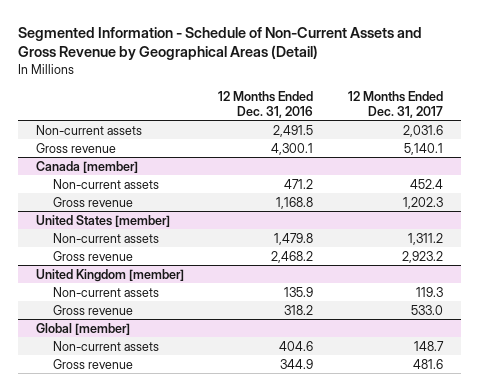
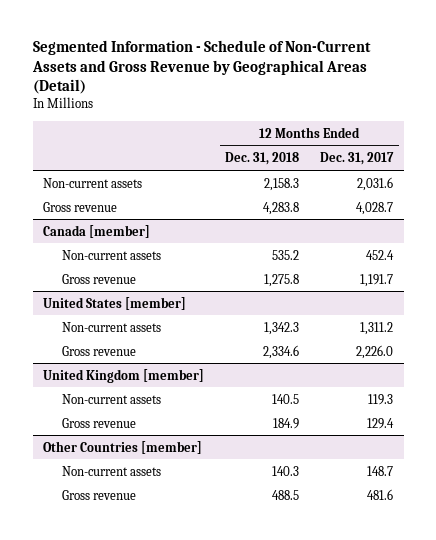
- | 12 Months Ended Dec. 31, 2016 | 12 Months Ended Dec. 31, 2017
+ | 12 Months Ended Dec. 31, 2018 | 12 Months Ended Dec. 31, 2017
- Gross revenue | 4,300.1 | 5,140.1
+ Gross revenue | 4,283.8 | 4,028.7
@ Canada [member]
- Gross revenue | 1,168.8 | 1,202.3
+ Gross revenue | 1,275.8 | 1,191.7
@ United States [member]
- Gross revenue | 2,468.2 | 2,923.2
+ Gross revenue | 2,334.6 | 2,226.0
@ United Kingdom [member]
- Gross revenue | 318.2 | 533.0
- Global [member]
@ United Kingdom [member]
+ Gross revenue | 184.9 | 129.4
+ Other Countries [member]

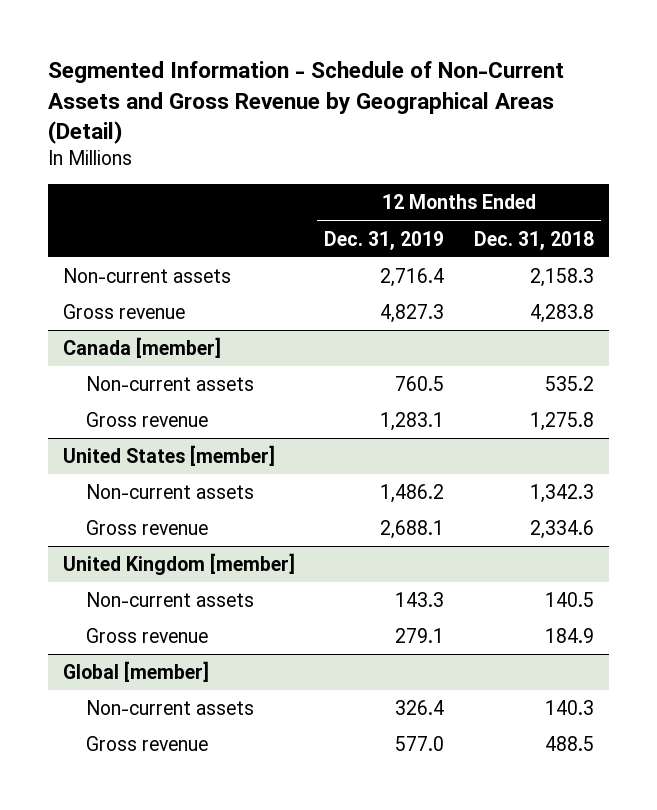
- | 12 Months Ended Dec. 31, 2018 | 12 Months Ended Dec. 31, 2017
+ | 12 Months Ended Dec. 31, 2019 | 12 Months Ended Dec. 31, 2018
- Other Countries [member]
+ Global [member]

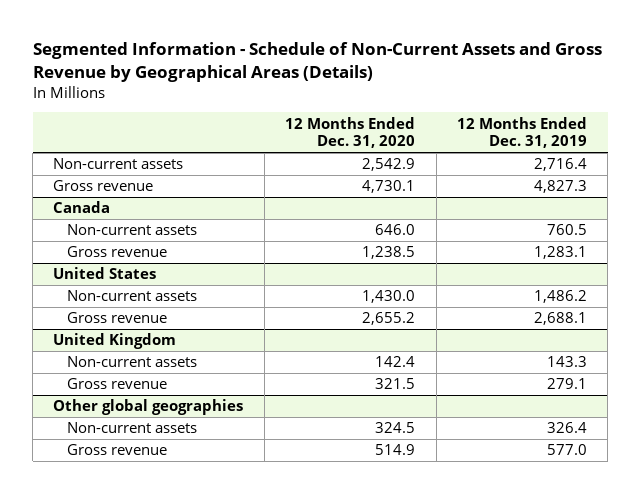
- Segmented Information - Schedule of Non-Current Assets and Gross Revenue by Geographical Areas (Detail)
+ Segmented Information - Schedule of Non-Current Assets and Gross Revenue by Geographical Areas (Details)
- | 12 Months Ended Dec. 31, 2019 | 12 Months Ended Dec. 31, 2018
+ | 12 Months Ended Dec. 31, 2020 | 12 Months Ended Dec. 31, 2019
- Canada [member]
+ Canada
- United States [member]
+ United States
- United Kingdom [member]
+ United Kingdom
- Global [member]
+ Other global geographies

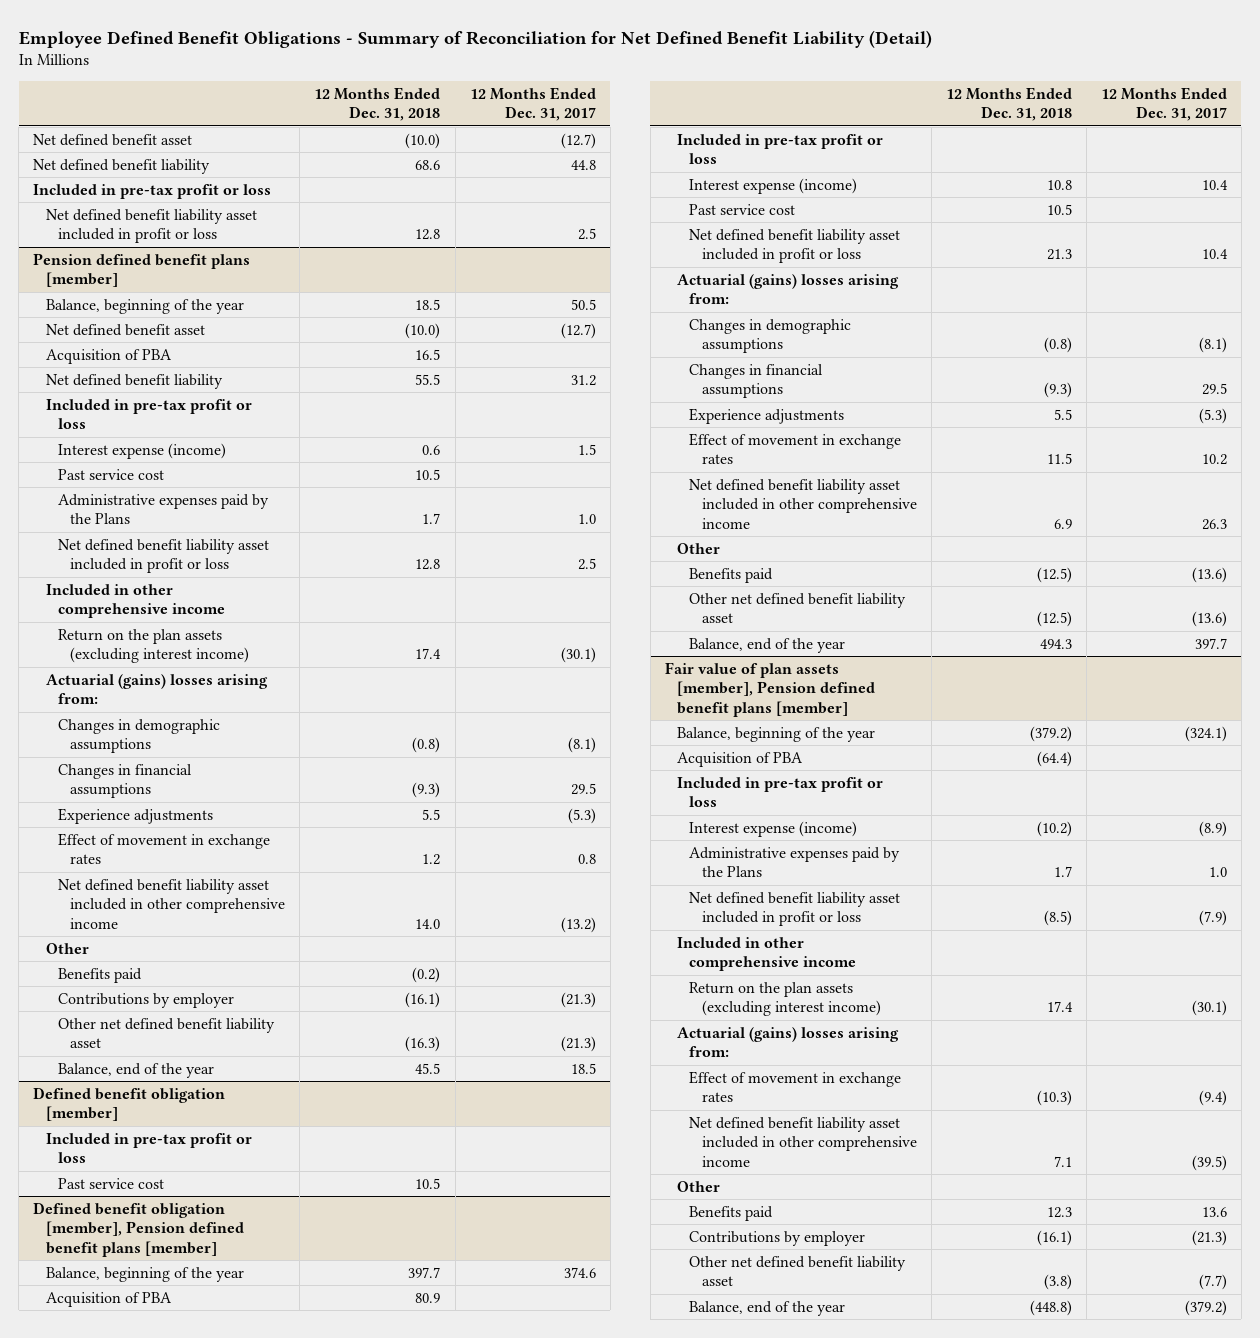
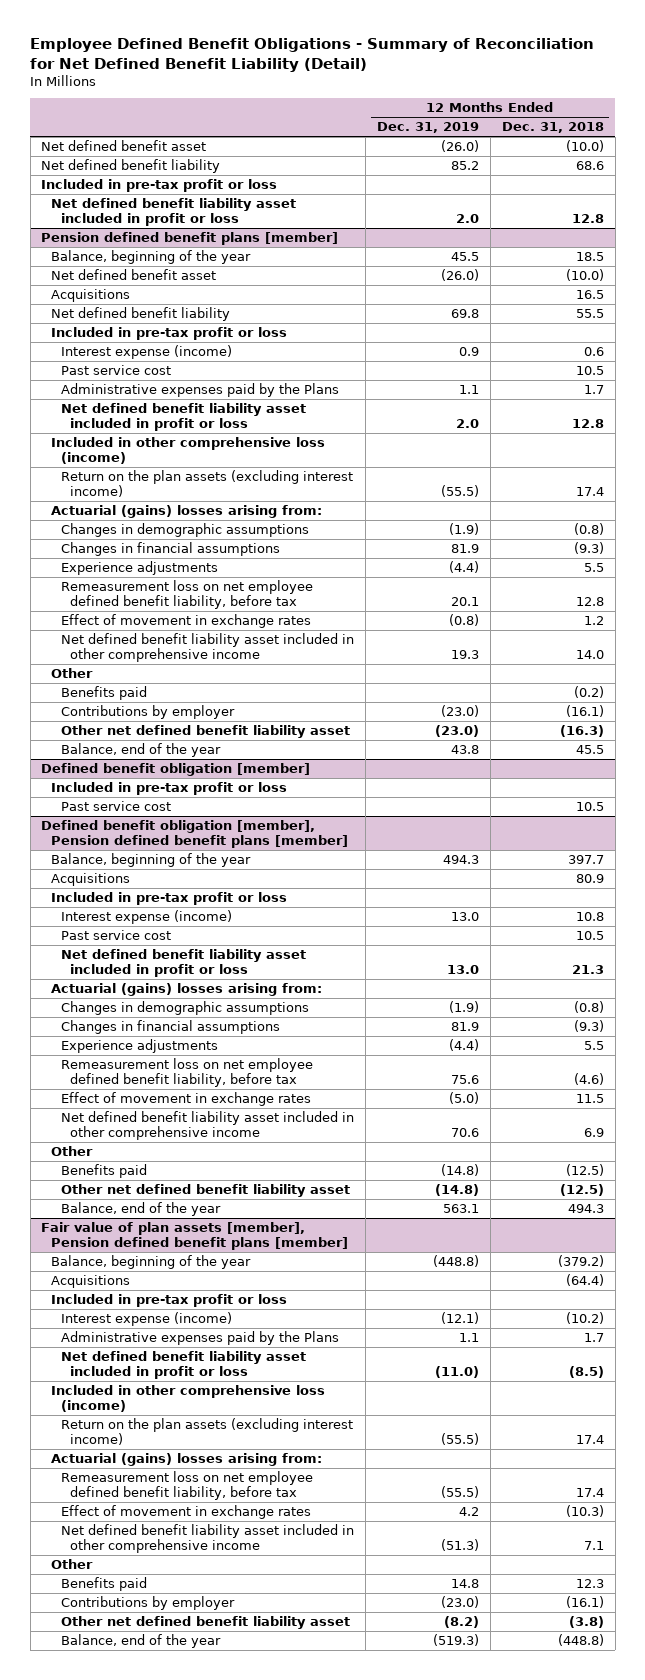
- | 12 Months Ended Dec. 31, 2018 | 12 Months Ended Dec. 31, 2017
+ | 12 Months Ended Dec. 31, 2019 | 12 Months Ended Dec. 31, 2018
@ Pension defined benefit plans [member]
- Acquisition of PBA | 16.5 |
+ Acquisitions | | 16.5
- Included in other comprehensive income
+ Included in other comprehensive loss (income)
+ Remeasurement loss on net employee defined benefit liability, before tax | 20.1 | 12.8
@ Defined benefit obligation [member], Pension defined benefit plans [member]
- Acquisition of PBA | 80.9 |
+ Acquisitions | | 80.9
+ Remeasurement loss on net employee defined benefit liability, before tax | 75.6 | (4.6)
@ Fair value of plan assets [member], Pension defined benefit plans [member]
- Acquisition of PBA | (64.4) |
+ Acquisitions | | (64.4)
- Included in other comprehensive income
+ Included in other comprehensive loss (income)
+ Remeasurement loss on net employee defined benefit liability, before tax | (55.5) | 17.4

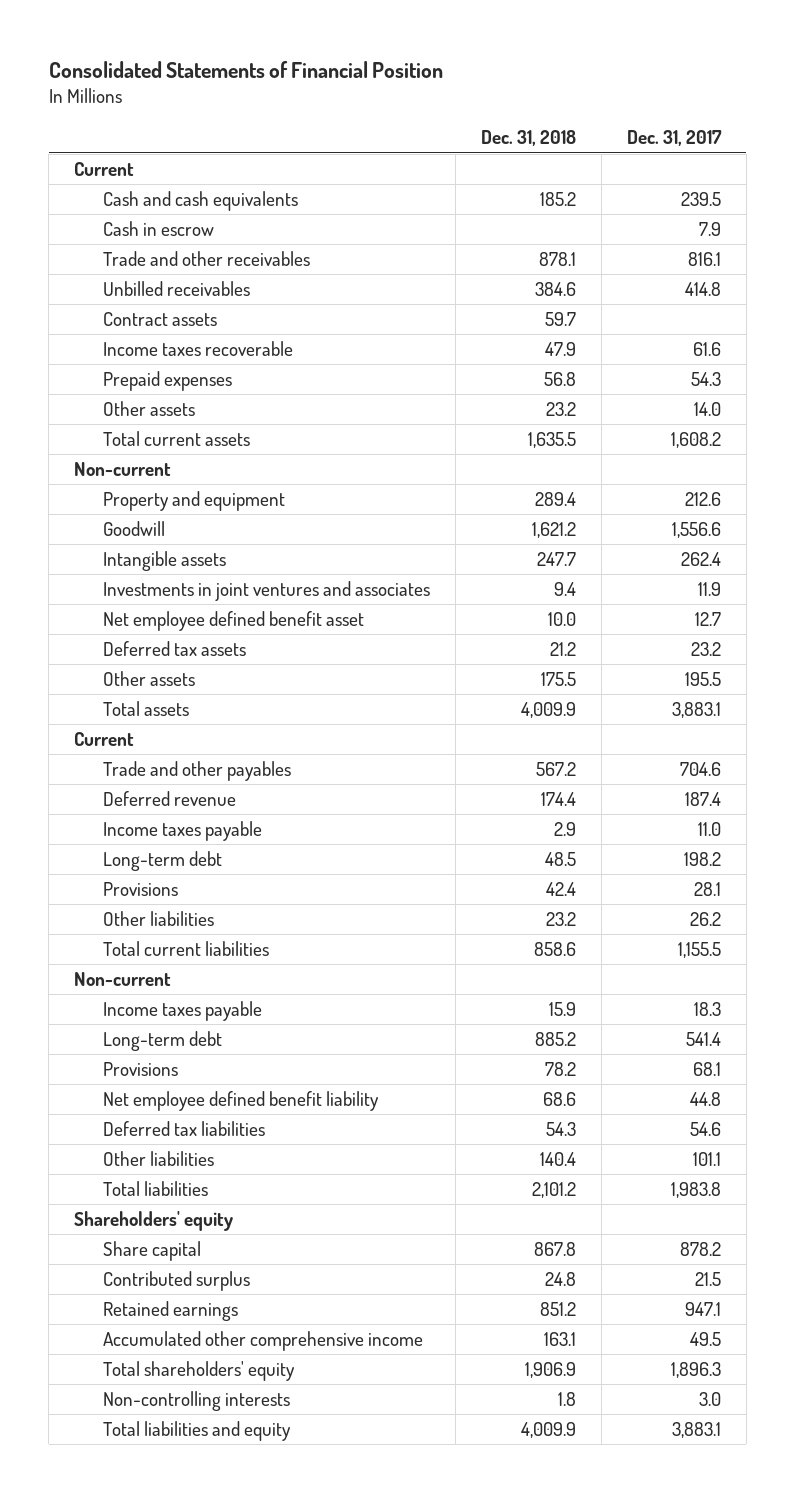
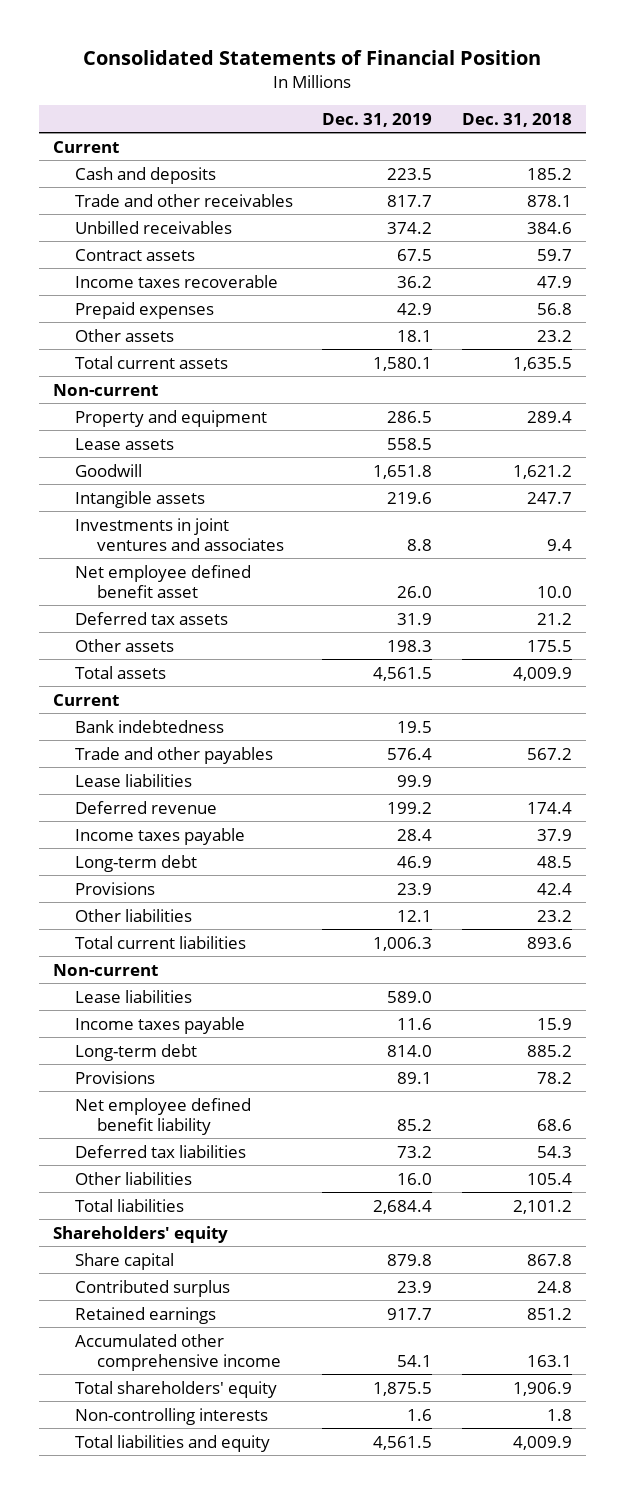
- | Dec. 31, 2018 | Dec. 31, 2017
+ | Dec. 31, 2019 | Dec. 31, 2018
- Cash and cash equivalents | 185.2 | 239.5
- Cash in escrow | | 7.9
+ Cash and deposits | 223.5 | 185.2
+ Lease assets | 558.5 |
+ Bank indebtedness | 19.5 |
+ Lease liabilities | 99.9 |
- Income taxes payable | 2.9 | 11.0
+ Income taxes payable | 28.4 | 37.9
- Total current liabilities | 858.6 | 1,155.5
+ Total current liabilities | 1,006.3 | 893.6
+ Lease liabilities | 589.0 |
- Other liabilities | 140.4 | 101.1
+ Other liabilities | 16.0 | 105.4

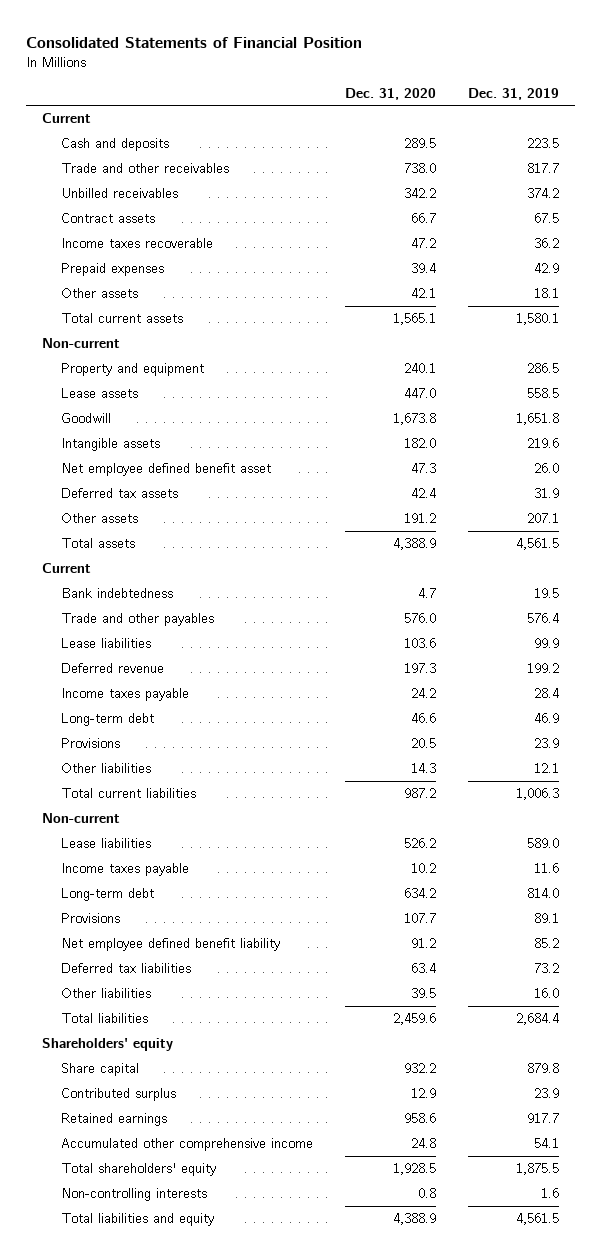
- | Dec. 31, 2019 | Dec. 31, 2018
+ | Dec. 31, 2020 | Dec. 31, 2019
- Investments in joint ventures and associates | 8.8 | 9.4
- Other assets | 198.3 | 175.5
+ Other assets | 191.2 | 207.1

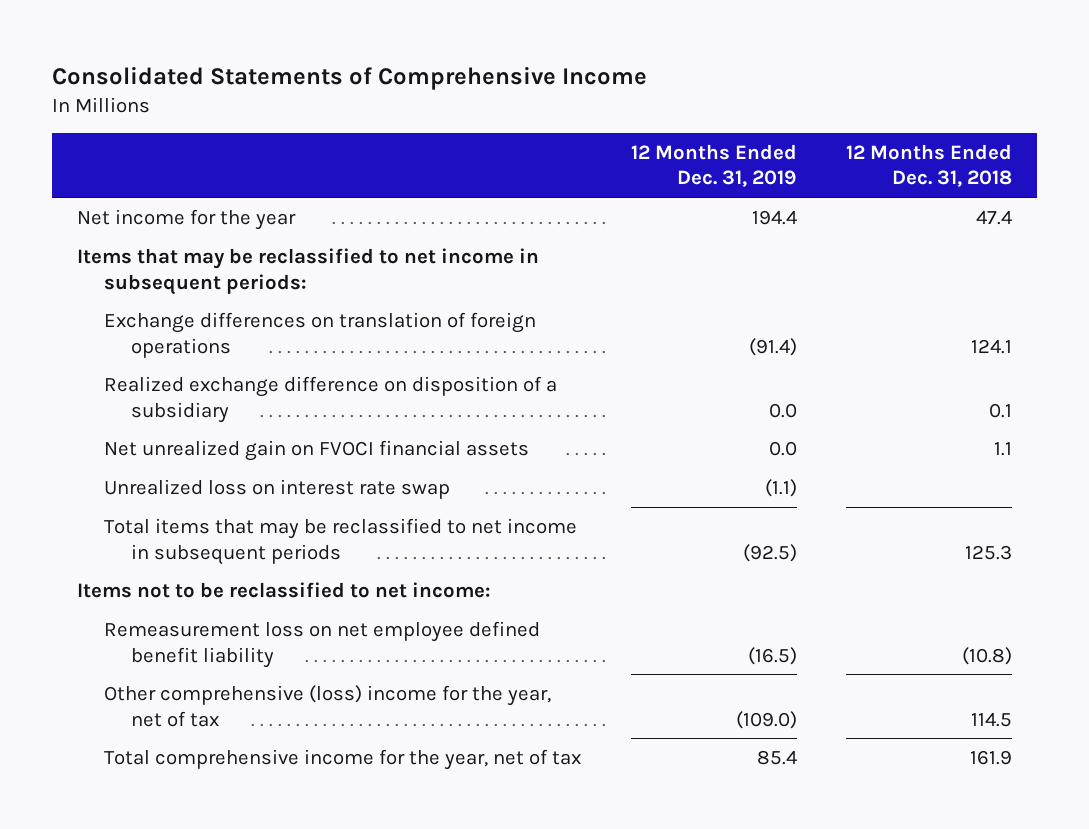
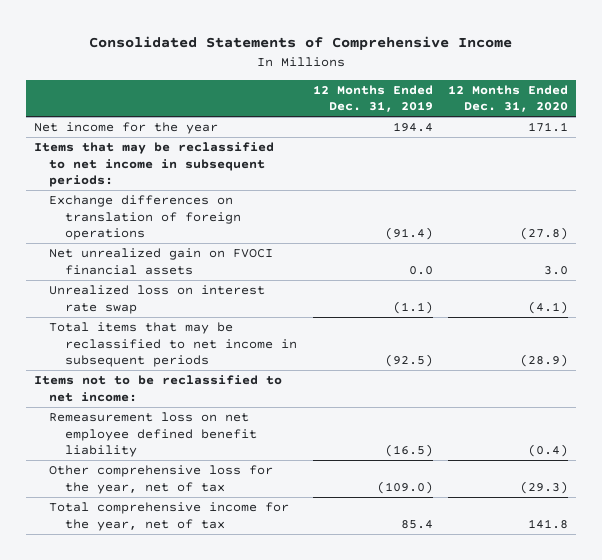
- | 12 Months Ended Dec. 31, 2019 | 12 Months Ended Dec. 31, 2018
+ | 12 Months Ended Dec. 31, 2019 | 12 Months Ended Dec. 31, 2020
- Realized exchange difference on disposition of a subsidiary | 0.0 | 0.1
- Other comprehensive (loss) income for the year, net of tax | (109.0) | 114.5
+ Other comprehensive loss for the year, net of tax | (109.0) | (29.3)

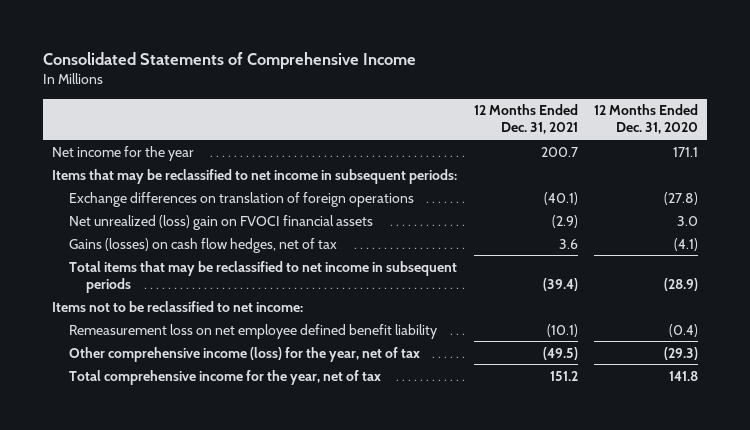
- | 12 Months Ended Dec. 31, 2019 | 12 Months Ended Dec. 31, 2020
+ | 12 Months Ended Dec. 31, 2021 | 12 Months Ended Dec. 31, 2020
- Net unrealized gain on FVOCI financial assets | 0.0 | 3.0
- Unrealized loss on interest rate swap | (1.1) | (4.1)
+ Net unrealized (loss) gain on FVOCI financial assets | (2.9) | 3.0
+ Gains (losses) on cash flow hedges, net of tax | 3.6 | (4.1)
- Other comprehensive loss for the year, net of tax | (109.0) | (29.3)
+ Other comprehensive income (loss) for the year, net of tax | (49.5) | (29.3)

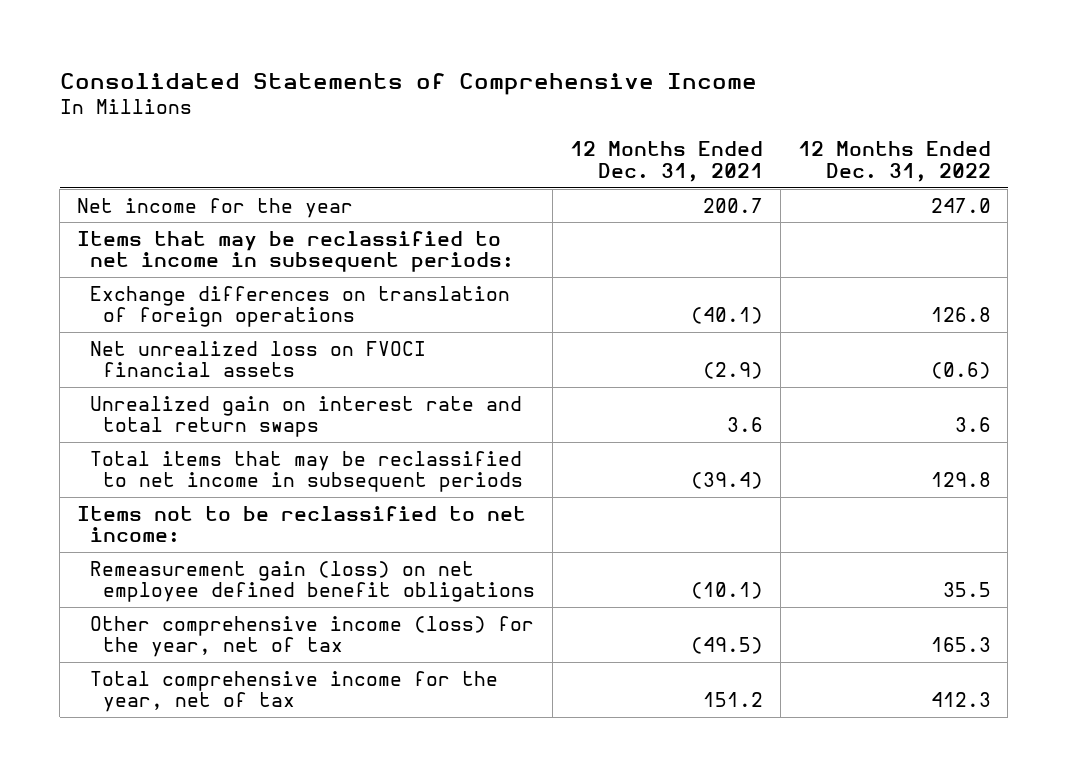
- | 12 Months Ended Dec. 31, 2021 | 12 Months Ended Dec. 31, 2020
+ | 12 Months Ended Dec. 31, 2021 | 12 Months Ended Dec. 31, 2022
- Net unrealized (loss) gain on FVOCI financial assets | (2.9) | 3.0
- Gains (losses) on cash flow hedges, net of tax | 3.6 | (4.1)
+ Net unrealized loss on FVOCI financial assets | (2.9) | (0.6)
+ Unrealized gain on interest rate and total return swaps | 3.6 | 3.6
- Remeasurement loss on net employee defined benefit liability | (10.1) | (0.4)
+ Remeasurement gain (loss) on net employee defined benefit obligations | (10.1) | 35.5

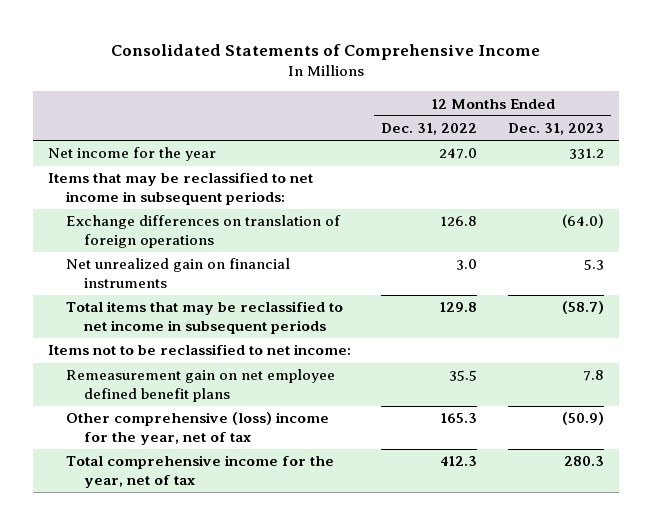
- | 12 Months Ended Dec. 31, 2021 | 12 Months Ended Dec. 31, 2022
+ | 12 Months Ended Dec. 31, 2022 | 12 Months Ended Dec. 31, 2023
- Net unrealized loss on FVOCI financial assets | (2.9) | (0.6)
- Unrealized gain on interest rate and total return swaps | 3.6 | 3.6
+ Net unrealized gain on financial instruments | 3.0 | 5.3
- Remeasurement gain (loss) on net employee defined benefit obligations | (10.1) | 35.5
- Other comprehensive income (loss) for the year, net of tax | (49.5) | 165.3
+ Remeasurement gain on net employee defined benefit plans | 35.5 | 7.8
+ Other comprehensive (loss) income for the year, net of tax | 165.3 | (50.9)

